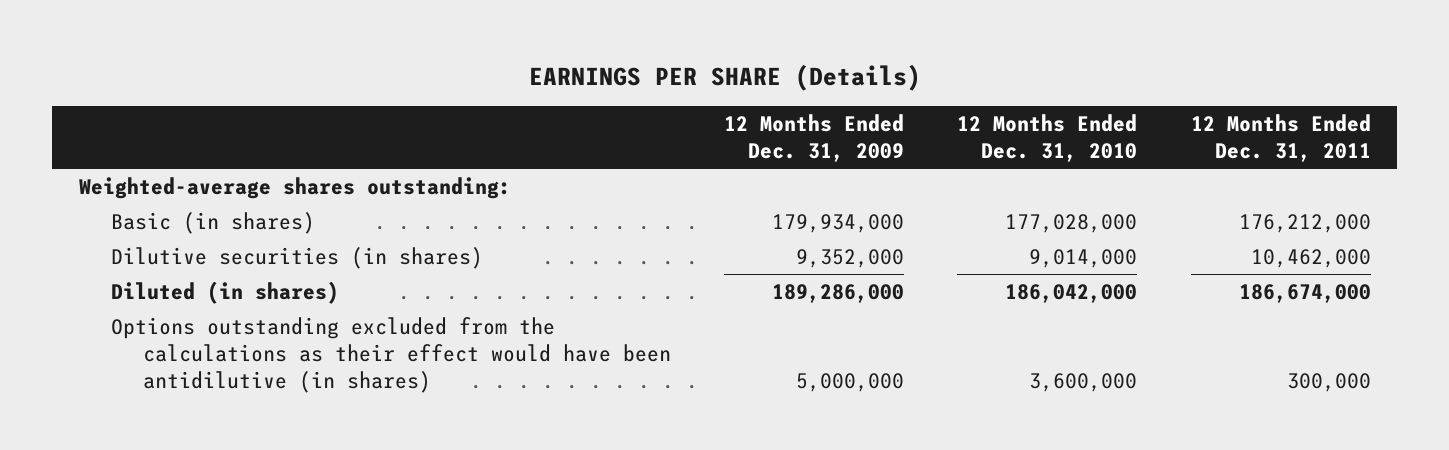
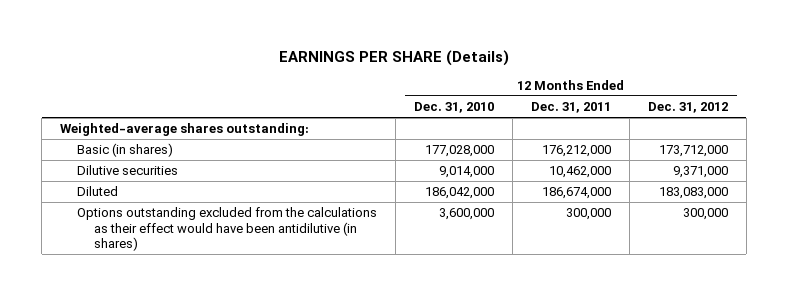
- | 12 Months Ended Dec. 31, 2009 | 12 Months Ended Dec. 31, 2010 | 12 Months Ended Dec. 31, 2011
+ | 12 Months Ended Dec. 31, 2010 | 12 Months Ended Dec. 31, 2011 | 12 Months Ended Dec. 31, 2012
- Dilutive securities (in shares) | 9,352,000 | 9,014,000 | 10,462,000
- Diluted (in shares) | 189,286,000 | 186,042,000 | 186,674,000
+ Dilutive securities | 9,014,000 | 10,462,000 | 9,371,000
+ Diluted | 186,042,000 | 186,674,000 | 183,083,000

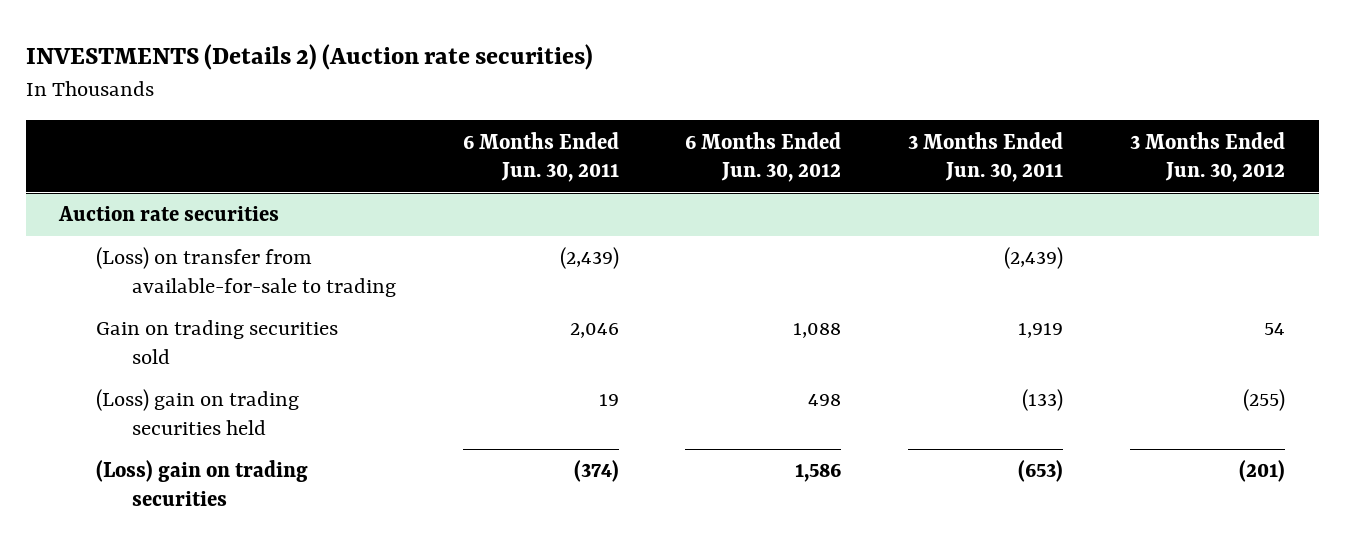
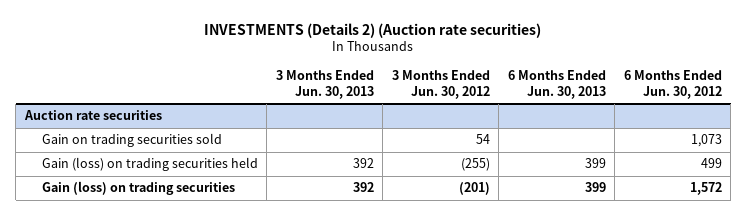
- | 6 Months Ended Jun. 30, 2011 | 6 Months Ended Jun. 30, 2012 | 3 Months Ended Jun. 30, 2011 | 3 Months Ended Jun. 30, 2012
+ | 3 Months Ended Jun. 30, 2013 | 3 Months Ended Jun. 30, 2012 | 6 Months Ended Jun. 30, 2013 | 6 Months Ended Jun. 30, 2012
@ Auction rate securities
- (Loss) on transfer from available-for-sale to trading | (2,439) | | (2,439) |
- Gain on trading securities sold | 2,046 | 1,088 | 1,919 | 54
- (Loss) gain on trading securities held | 19 | 498 | (133) | (255)
- (Loss) gain on trading securities | (374) | 1,586 | (653) | (201)
+ Gain on trading securities sold | | 54 | | 1,073
+ Gain (loss) on trading securities held | 392 | (255) | 399 | 499
+ Gain (loss) on trading securities | 392 | (201) | 399 | 1,572

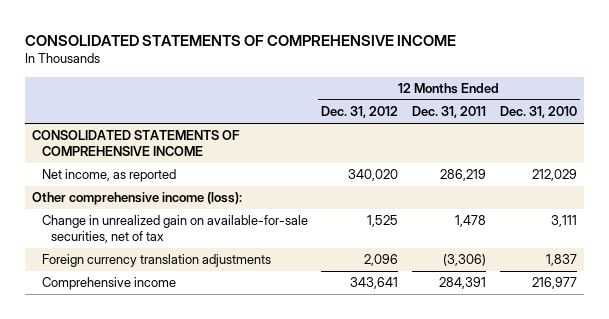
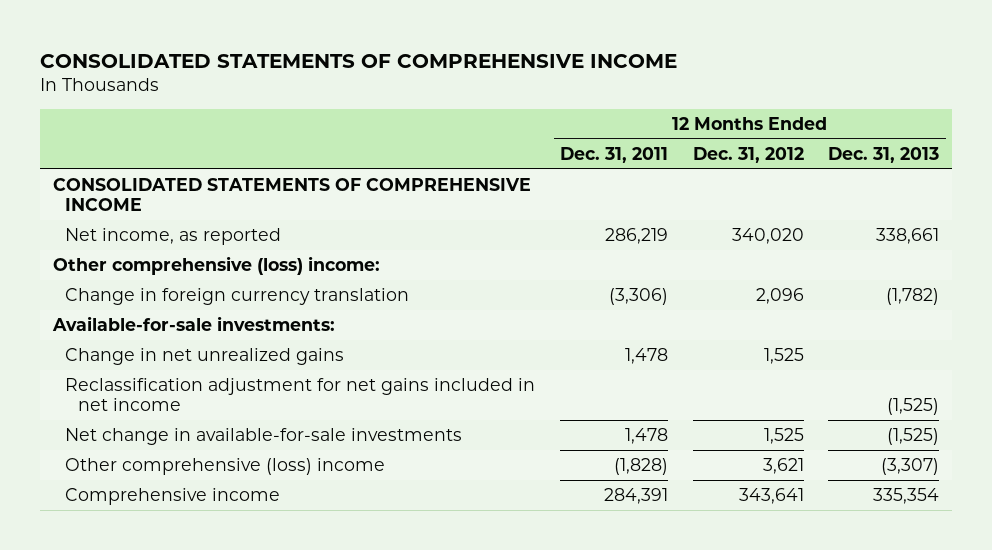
- | 12 Months Ended Dec. 31, 2012 | 12 Months Ended Dec. 31, 2011 | 12 Months Ended Dec. 31, 2010
+ | 12 Months Ended Dec. 31, 2011 | 12 Months Ended Dec. 31, 2012 | 12 Months Ended Dec. 31, 2013
- Other comprehensive income (loss):
- Change in unrealized gain on available-for-sale securities, net of tax | 1,525 | 1,478 | 3,111
- Foreign currency translation adjustments | 2,096 | (3,306) | 1,837
+ Other comprehensive (loss) income:
+ Change in foreign currency translation | (3,306) | 2,096 | (1,782)
+ Available-for-sale investments:
+ Change in net unrealized gains | 1,478 | 1,525 |
+ Reclassification adjustment for net gains included in net income | | | (1,525)
+ Net change in available-for-sale investments | 1,478 | 1,525 | (1,525)
+ Other comprehensive (loss) income | (1,828) | 3,621 | (3,307)

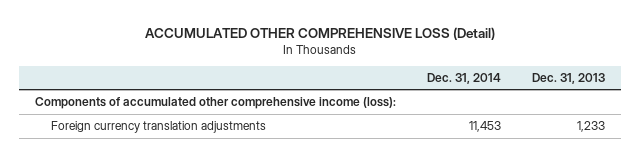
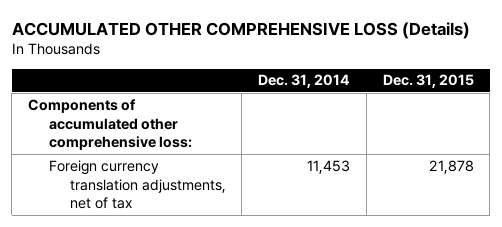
- ACCUMULATED OTHER COMPREHENSIVE LOSS (Detail)
+ ACCUMULATED OTHER COMPREHENSIVE LOSS (Details)
- | Dec. 31, 2014 | Dec. 31, 2013
+ | Dec. 31, 2014 | Dec. 31, 2015
- Components of accumulated other comprehensive income (loss):
- Foreign currency translation adjustments | 11,453 | 1,233
+ Components of accumulated other comprehensive loss:
+ Foreign currency translation adjustments, net of tax | 11,453 | 21,878

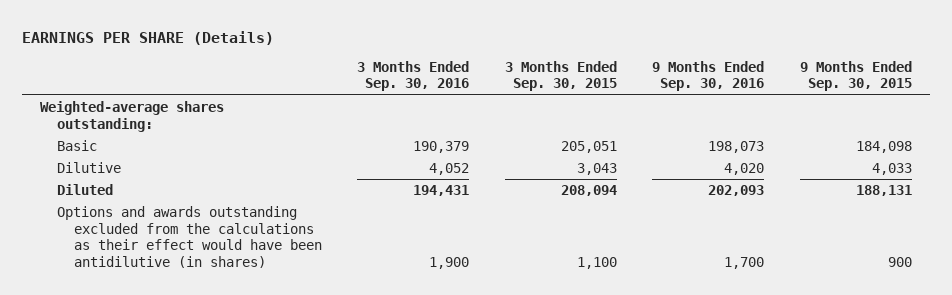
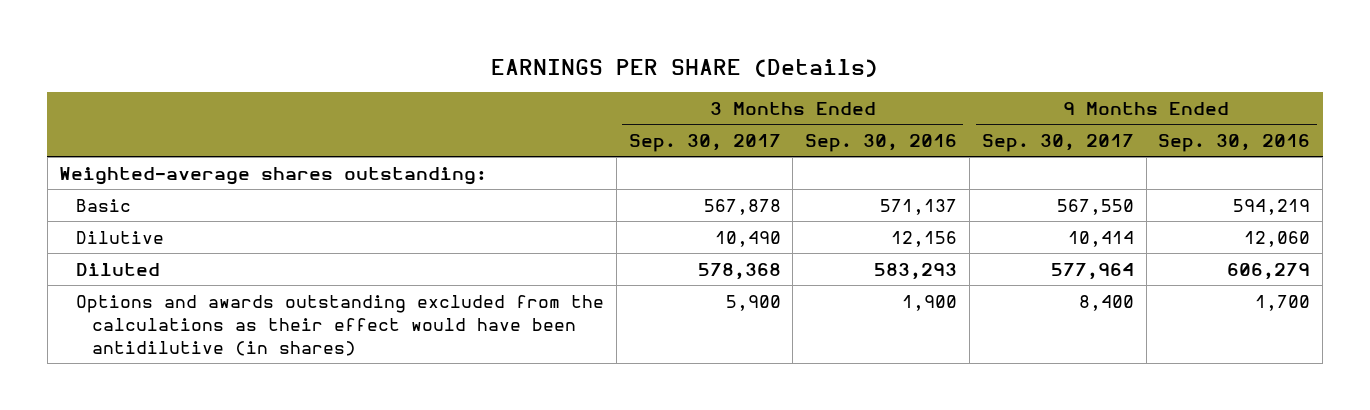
- | 3 Months Ended Sep. 30, 2016 | 3 Months Ended Sep. 30, 2015 | 9 Months Ended Sep. 30, 2016 | 9 Months Ended Sep. 30, 2015
+ | 3 Months Ended Sep. 30, 2017 | 3 Months Ended Sep. 30, 2016 | 9 Months Ended Sep. 30, 2017 | 9 Months Ended Sep. 30, 2016
- Basic | 190,379 | 205,051 | 198,073 | 184,098
- Dilutive | 4,052 | 3,043 | 4,020 | 4,033
- Diluted | 194,431 | 208,094 | 202,093 | 188,131
+ Basic | 567,878 | 571,137 | 567,550 | 594,219
+ Dilutive | 10,490 | 12,156 | 10,414 | 12,060
+ Diluted | 578,368 | 583,293 | 577,964 | 606,279

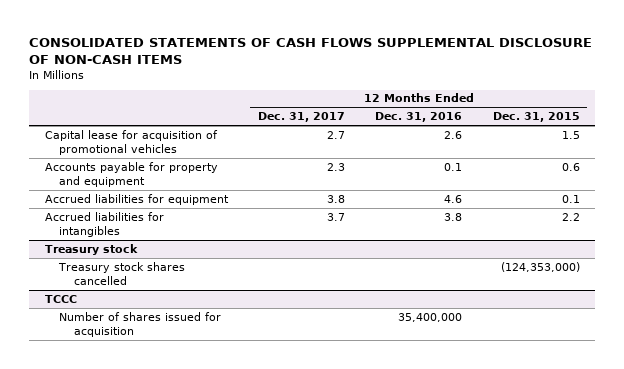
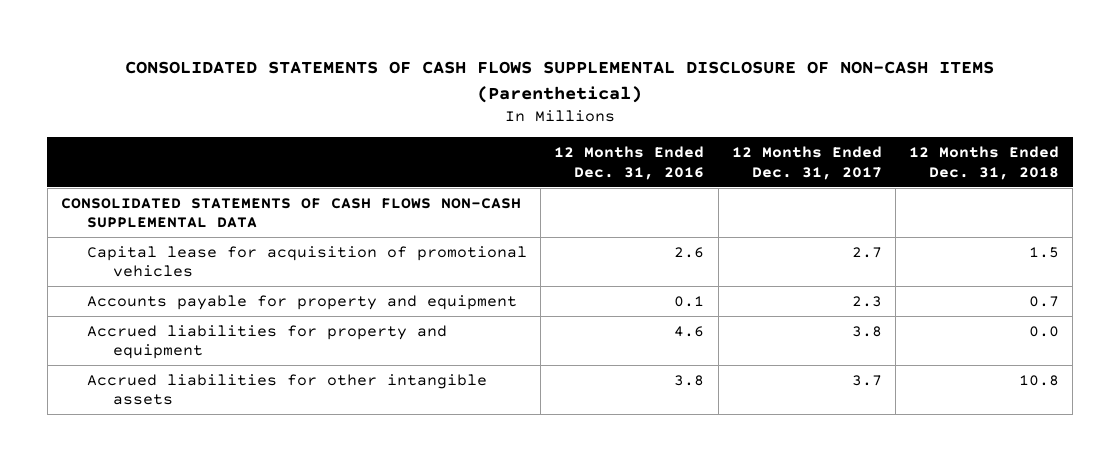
- CONSOLIDATED STATEMENTS OF CASH FLOWS SUPPLEMENTAL DISCLOSURE OF NON-CASH ITEMS
+ CONSOLIDATED STATEMENTS OF CASH FLOWS SUPPLEMENTAL DISCLOSURE OF NON-CASH ITEMS (Parenthetical)
- | 12 Months Ended Dec. 31, 2017 | 12 Months Ended Dec. 31, 2016 | 12 Months Ended Dec. 31, 2015
+ | 12 Months Ended Dec. 31, 2016 | 12 Months Ended Dec. 31, 2017 | 12 Months Ended Dec. 31, 2018
+ CONSOLIDATED STATEMENTS OF CASH FLOWS NON-CASH SUPPLEMENTAL DATA
- Accrued liabilities for equipment | 3.8 | 4.6 | 0.1
- Accrued liabilities for intangibles | 3.7 | 3.8 | 2.2
- Treasury stock
- Treasury stock shares cancelled | | | (124,353,000)
- TCCC
- Number of shares issued for acquisition | | 35,400,000 |
+ Accrued liabilities for property and equipment | 4.6 | 3.8 | 0.0
+ Accrued liabilities for other intangible assets | 3.8 | 3.7 | 10.8

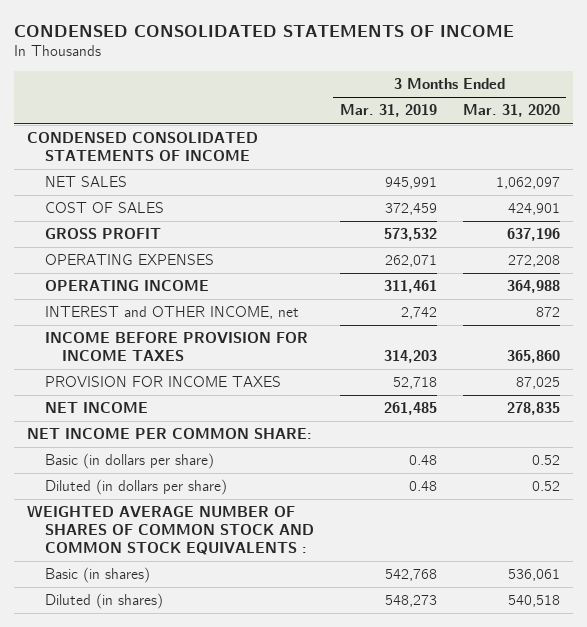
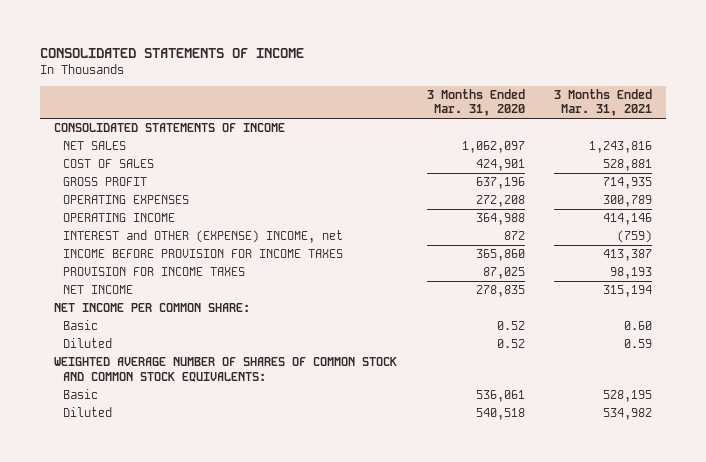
- CONDENSED CONSOLIDATED STATEMENTS OF INCOME
+ CONSOLIDATED STATEMENTS OF INCOME
- | 3 Months Ended Mar. 31, 2019 | 3 Months Ended Mar. 31, 2020
+ | 3 Months Ended Mar. 31, 2020 | 3 Months Ended Mar. 31, 2021
- CONDENSED CONSOLIDATED STATEMENTS OF INCOME
+ CONSOLIDATED STATEMENTS OF INCOME
- INTEREST and OTHER INCOME, net | 2,742 | 872
+ INTEREST and OTHER (EXPENSE) INCOME, net | 872 | (759)
- Basic (in dollars per share) | 0.48 | 0.52
- Diluted (in dollars per share) | 0.48 | 0.52
- WEIGHTED AVERAGE NUMBER OF SHARES OF COMMON STOCK AND COMMON STOCK EQUIVALENTS :
- Basic (in shares) | 542,768 | 536,061
- Diluted (in shares) | 548,273 | 540,518
+ Basic | 0.52 | 0.60
+ Diluted | 0.52 | 0.59
+ WEIGHTED AVERAGE NUMBER OF SHARES OF COMMON STOCK AND COMMON STOCK EQUIVALENTS:
+ Basic | 536,061 | 528,195
+ Diluted | 540,518 | 534,982

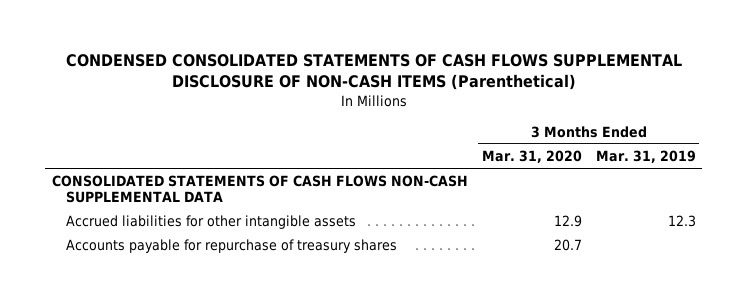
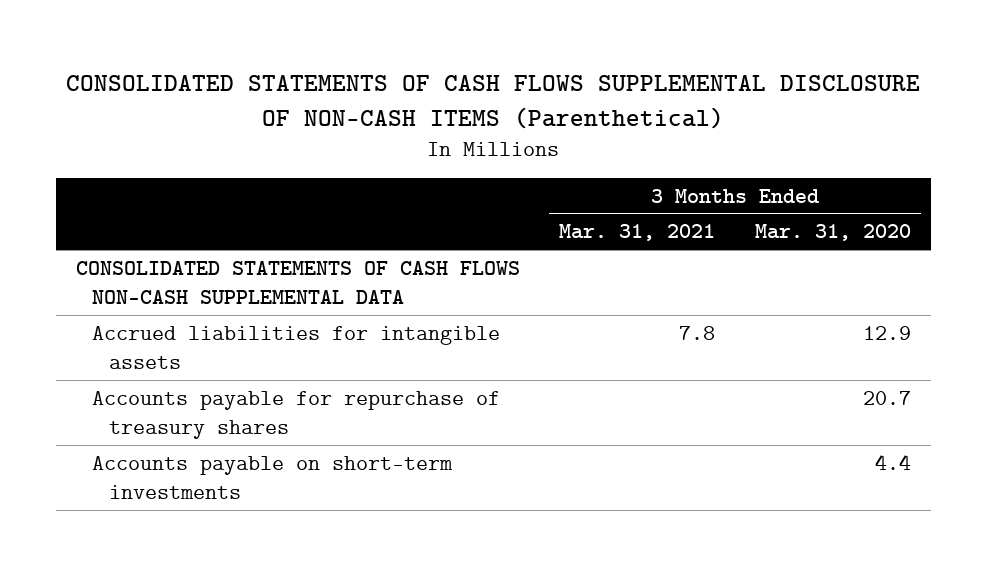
- CONDENSED CONSOLIDATED STATEMENTS OF CASH FLOWS SUPPLEMENTAL DISCLOSURE OF NON-CASH ITEMS (Parenthetical)
+ CONSOLIDATED STATEMENTS OF CASH FLOWS SUPPLEMENTAL DISCLOSURE OF NON-CASH ITEMS (Parenthetical)
- | 3 Months Ended Mar. 31, 2020 | 3 Months Ended Mar. 31, 2019
+ | 3 Months Ended Mar. 31, 2021 | 3 Months Ended Mar. 31, 2020
- Accrued liabilities for other intangible assets | 12.9 | 12.3
+ Accrued liabilities for intangible assets | 7.8 | 12.9
+ Accounts payable on short-term investments | | 4.4

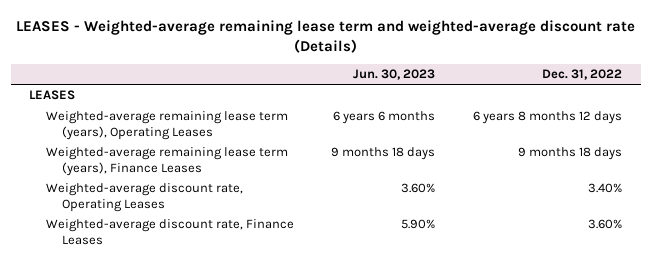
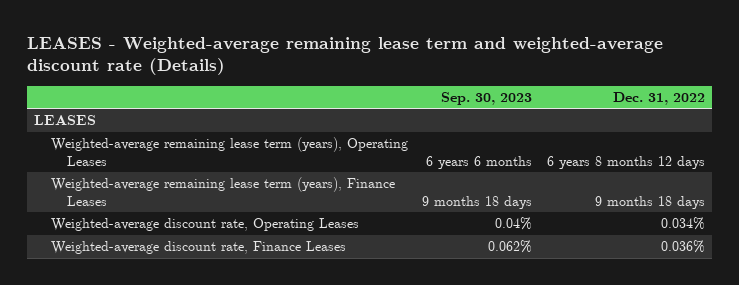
- | Jun. 30, 2023 | Dec. 31, 2022
+ | Sep. 30, 2023 | Dec. 31, 2022
- Weighted-average discount rate, Operating Leases | 3.60% | 3.40%
- Weighted-average discount rate, Finance Leases | 5.90% | 3.60%
+ Weighted-average discount rate, Operating Leases | 0.04% | 0.034%
+ Weighted-average discount rate, Finance Leases | 0.062% | 0.036%

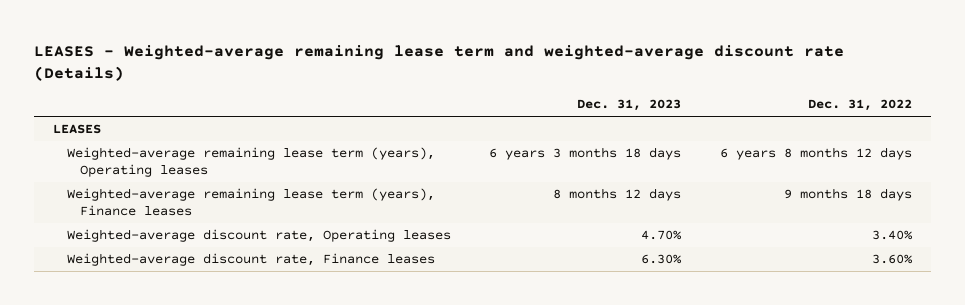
- | Sep. 30, 2023 | Dec. 31, 2022
+ | Dec. 31, 2023 | Dec. 31, 2022
- Weighted-average remaining lease term (years), Operating Leases | 6 years 6 months | 6 years 8 months 12 days
- Weighted-average remaining lease term (years), Finance Leases | 9 months 18 days | 9 months 18 days
- Weighted-average discount rate, Operating Leases | 0.04% | 0.034%
- Weighted-average discount rate, Finance Leases | 0.062% | 0.036%
+ Weighted-average remaining lease term (years), Operating leases | 6 years 3 months 18 days | 6 years 8 months 12 days
+ Weighted-average remaining lease term (years), Finance leases | 8 months 12 days | 9 months 18 days
+ Weighted-average discount rate, Operating leases | 4.70% | 3.40%
+ Weighted-average discount rate, Finance leases | 6.30% | 3.60%

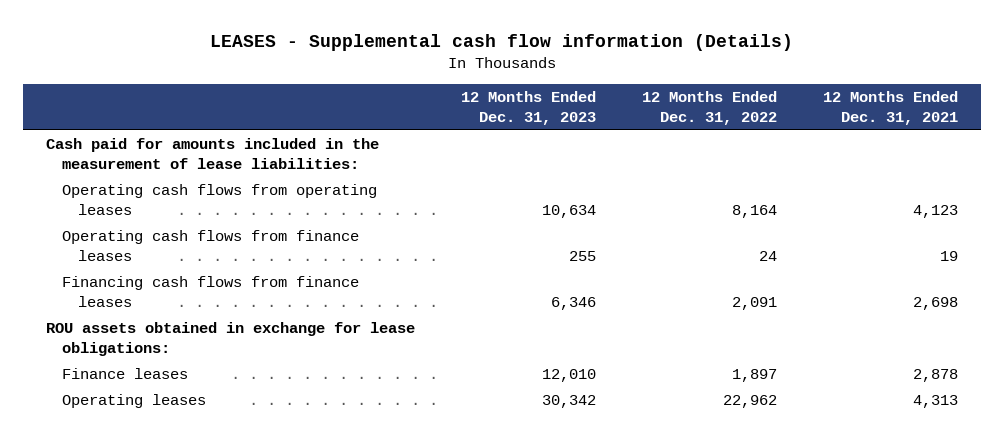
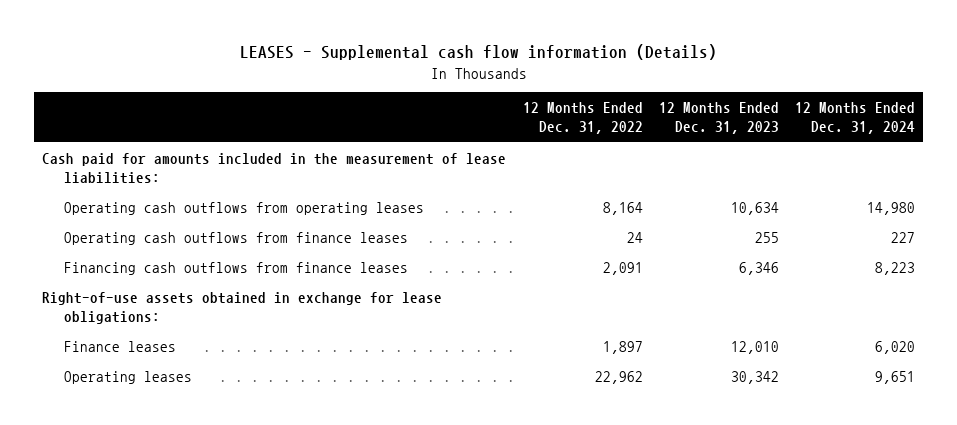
- | 12 Months Ended Dec. 31, 2023 | 12 Months Ended Dec. 31, 2022 | 12 Months Ended Dec. 31, 2021
+ | 12 Months Ended Dec. 31, 2022 | 12 Months Ended Dec. 31, 2023 | 12 Months Ended Dec. 31, 2024
- Operating cash flows from operating leases | 10,634 | 8,164 | 4,123
- Operating cash flows from finance leases | 255 | 24 | 19
- Financing cash flows from finance leases | 6,346 | 2,091 | 2,698
- ROU assets obtained in exchange for lease obligations:
+ Operating cash outflows from operating leases | 8,164 | 10,634 | 14,980
+ Operating cash outflows from finance leases | 24 | 255 | 227
+ Financing cash outflows from finance leases | 2,091 | 6,346 | 8,223
+ Right-of-use assets obtained in exchange for lease obligations:

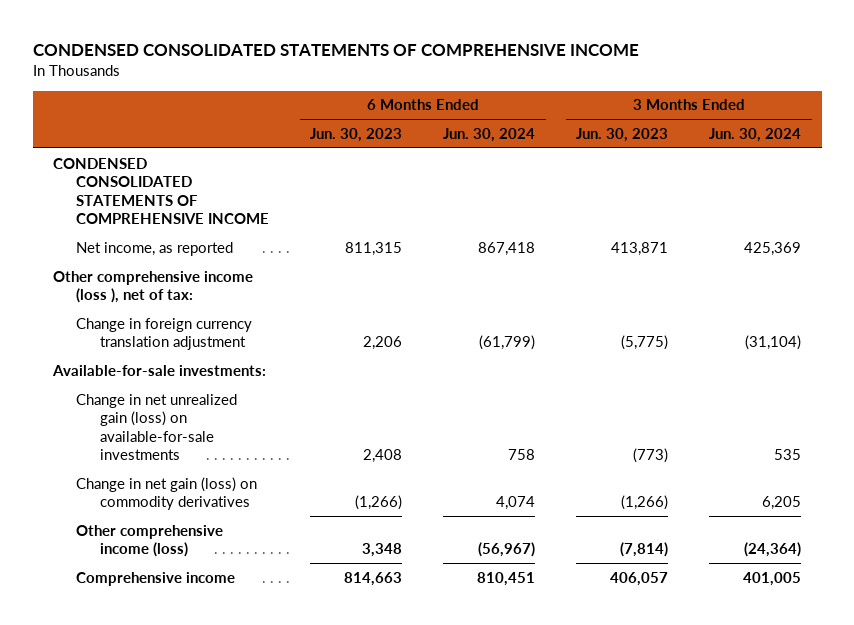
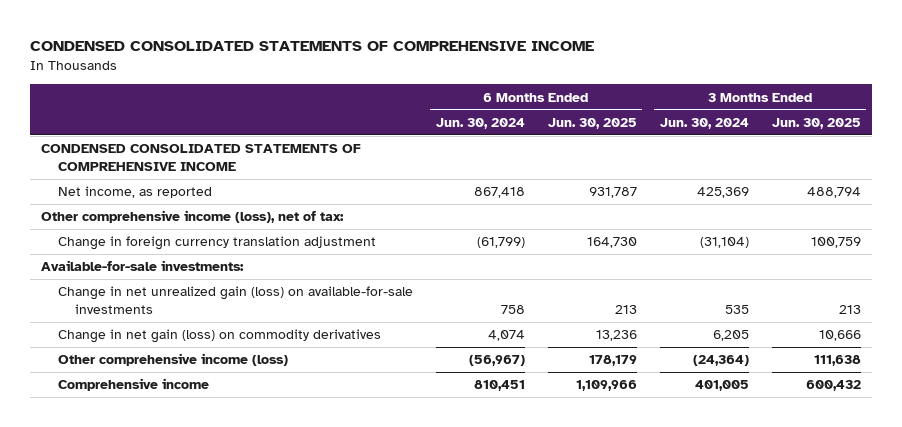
- | 6 Months Ended Jun. 30, 2023 | 6 Months Ended Jun. 30, 2024 | 3 Months Ended Jun. 30, 2023 | 3 Months Ended Jun. 30, 2024
+ | 6 Months Ended Jun. 30, 2024 | 6 Months Ended Jun. 30, 2025 | 3 Months Ended Jun. 30, 2024 | 3 Months Ended Jun. 30, 2025
- Other comprehensive income (loss ), net of tax:
+ Other comprehensive income (loss), net of tax:

